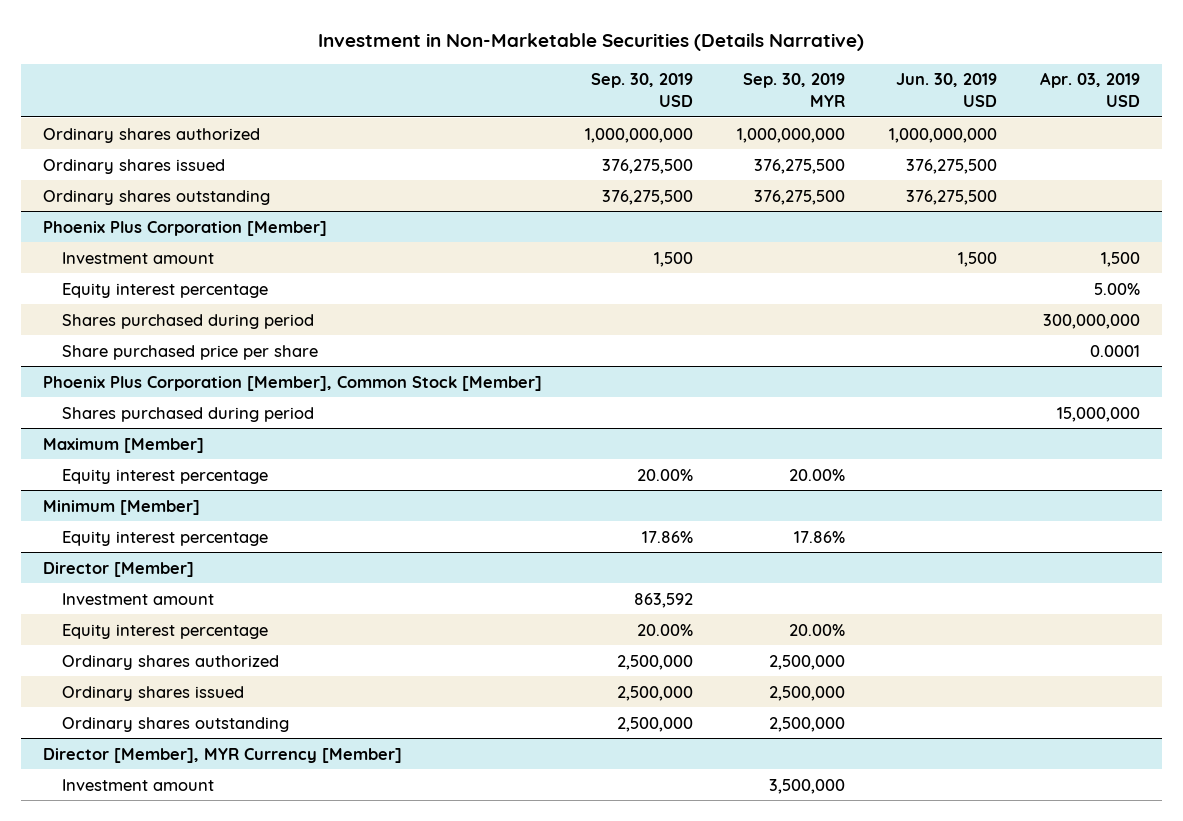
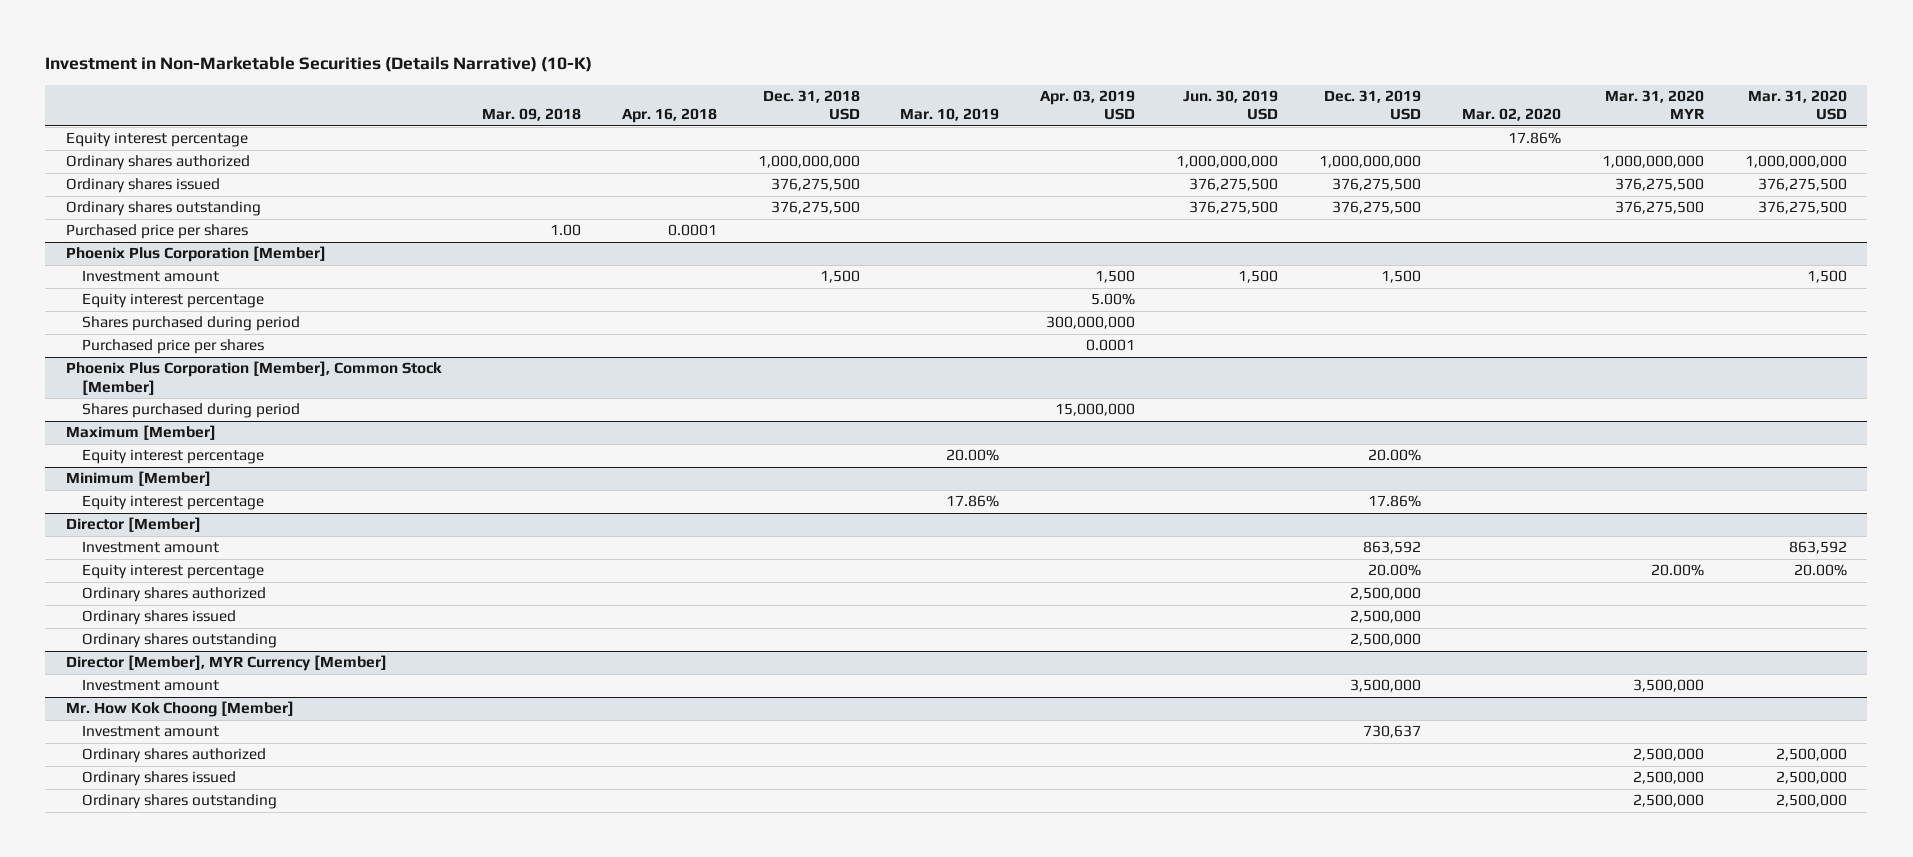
- Investment in Non-Marketable Securities (Details Narrative)
+ Investment in Non-Marketable Securities (Details Narrative) (10-K)
- | Sep. 30, 2019 USD | Sep. 30, 2019 MYR | Jun. 30, 2019 USD | Apr. 03, 2019 USD
+ | Mar. 09, 2018 | Apr. 16, 2018 | Dec. 31, 2018 USD | Mar. 10, 2019 | Apr. 03, 2019 USD | Jun. 30, 2019 USD | Dec. 31, 2019 USD | Mar. 02, 2020 | Mar. 31, 2020 MYR | Mar. 31, 2020 USD
+ Equity interest percentage | | | | | | | | 17.86% | |
+ Purchased price per shares | 1.00 | 0.0001 | | | | | | | |
@ Phoenix Plus Corporation [Member]
- Share purchased price per share | | | | 0.0001
+ Purchased price per shares | | | | | 0.0001 | | | | |
+ Mr. How Kok Choong [Member]
+ Investment amount | | | | | | | 730,637 | | |
+ Ordinary shares authorized | | | | | | | | | 2,500,000 | 2,500,000
+ Ordinary shares issued | | | | | | | | | 2,500,000 | 2,500,000
+ Ordinary shares outstanding | | | | | | | | | 2,500,000 | 2,500,000

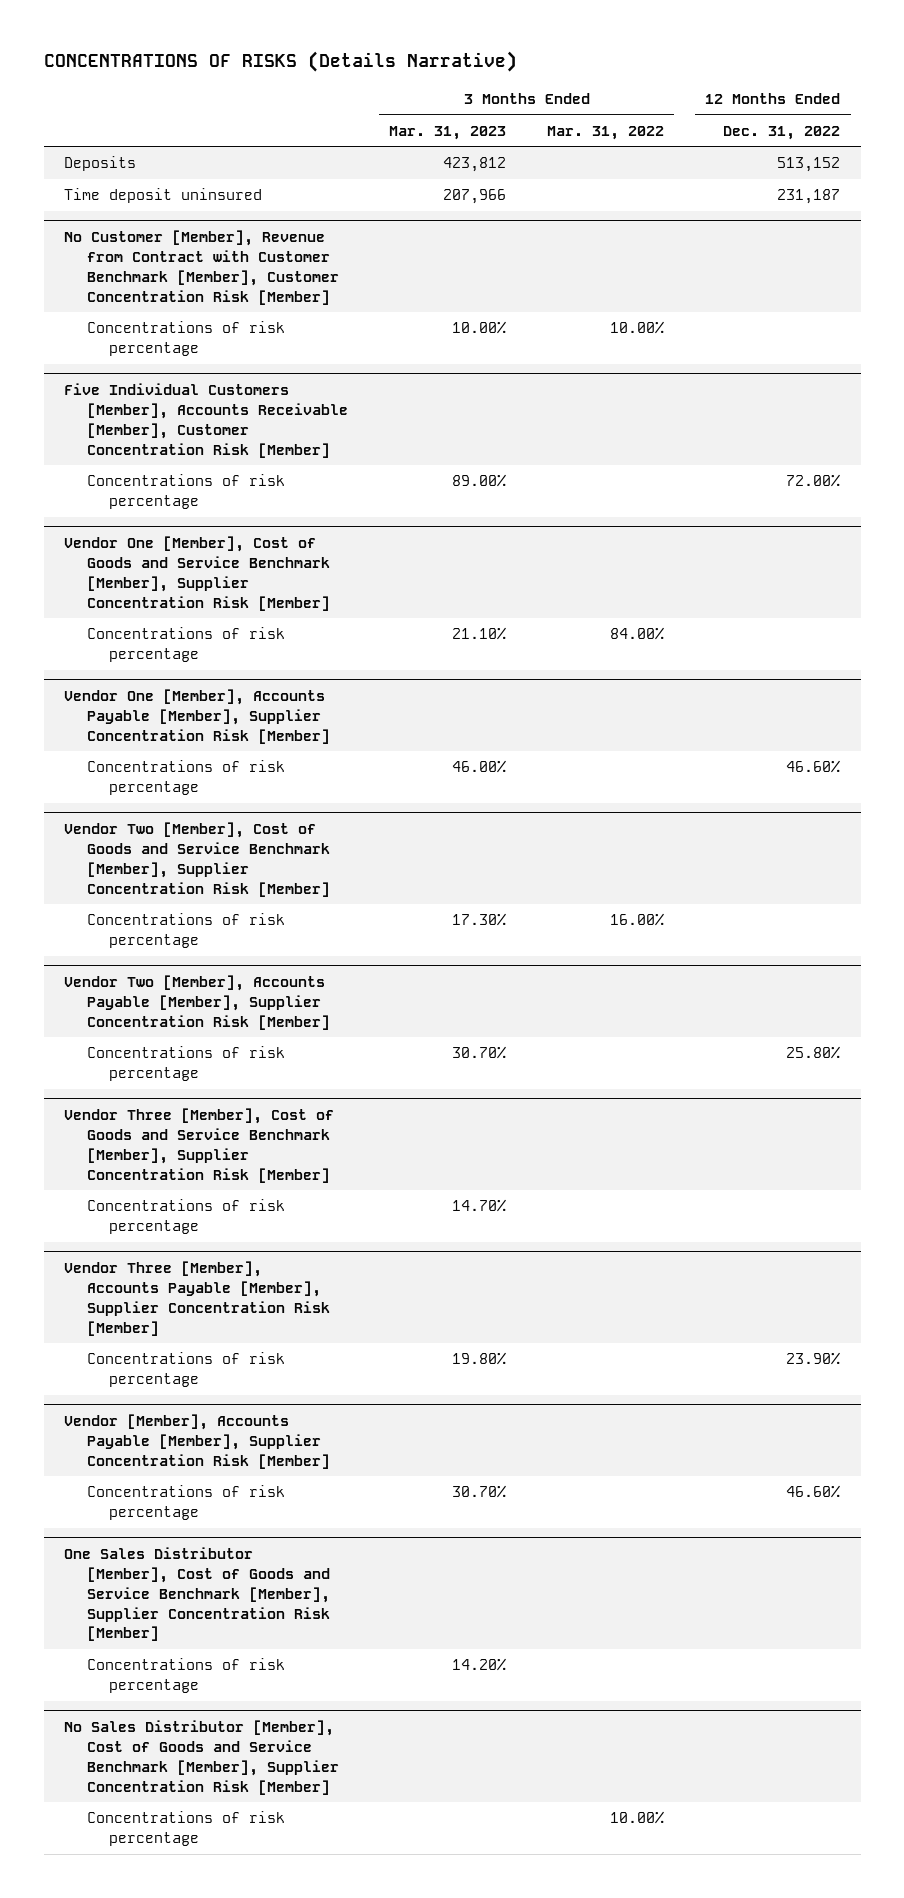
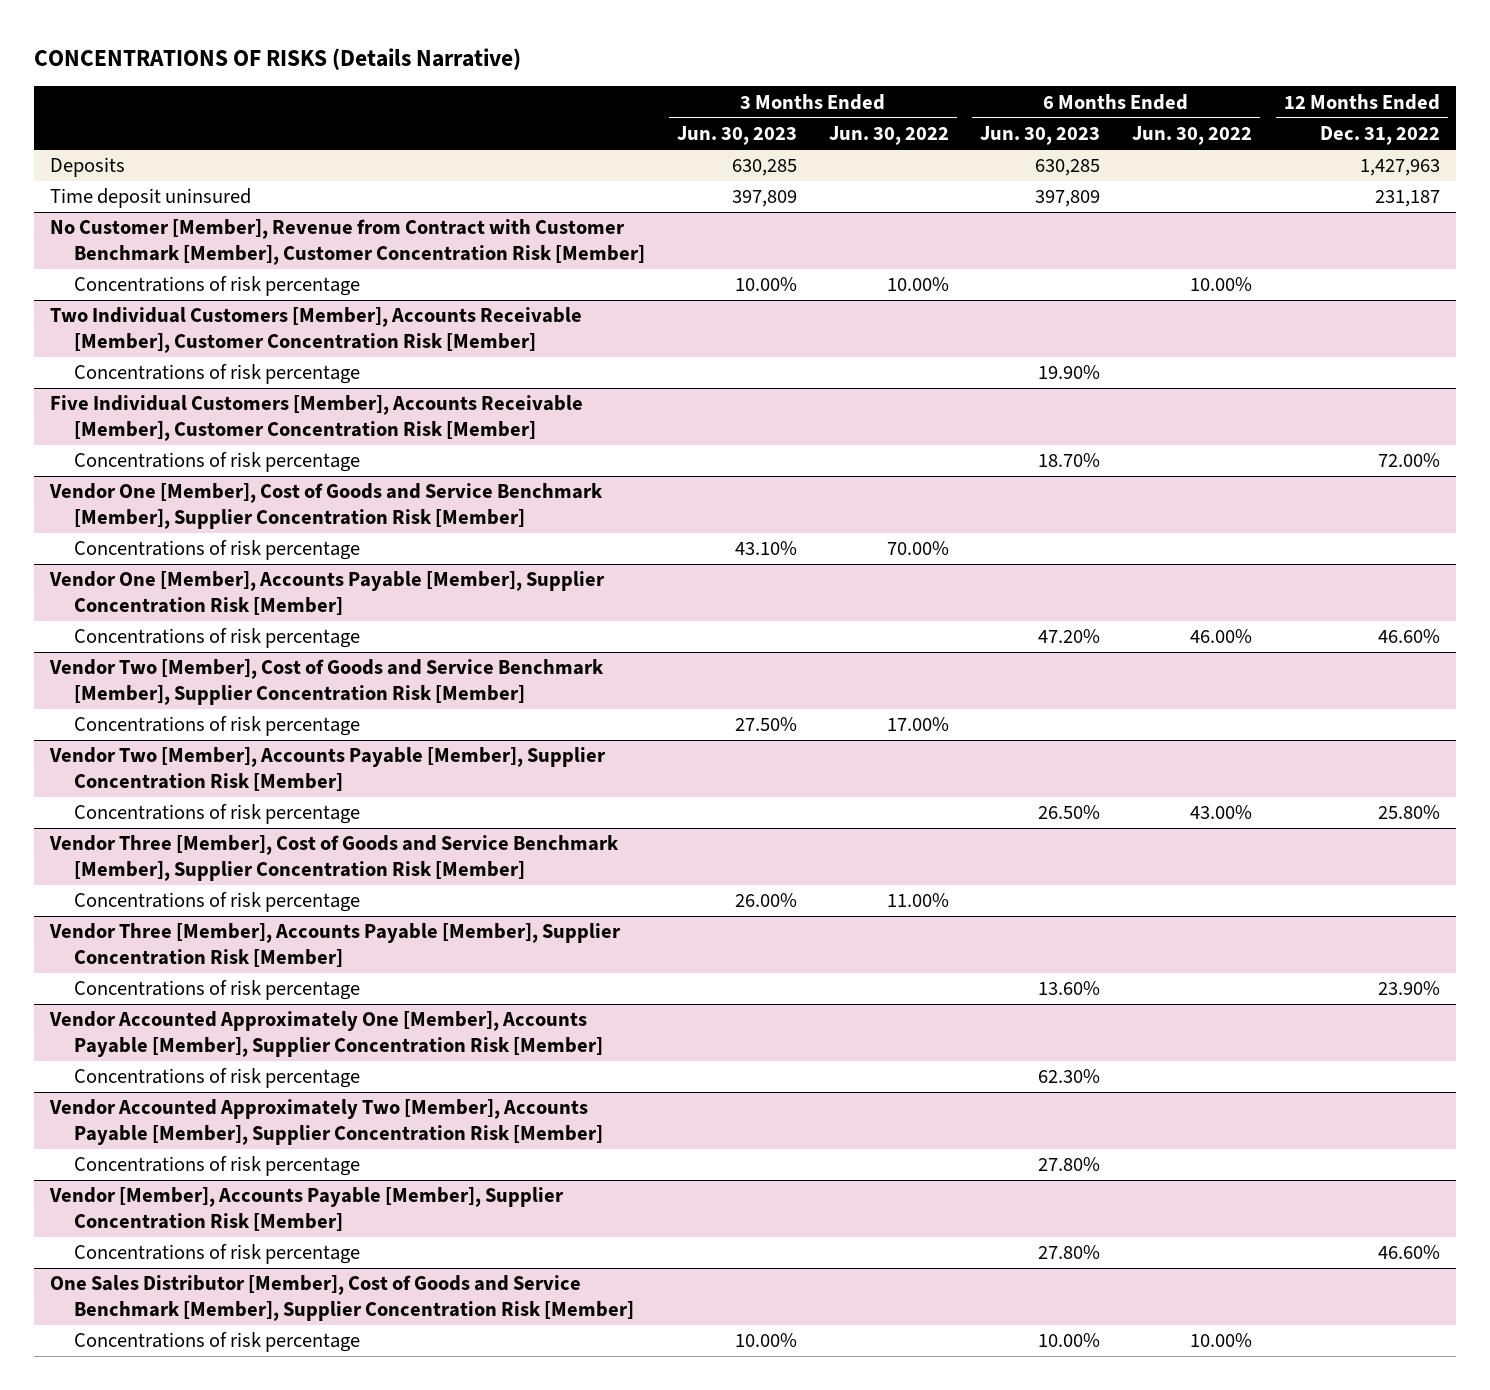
- | 3 Months Ended Mar. 31, 2023 | 3 Months Ended Mar. 31, 2022 | 12 Months Ended Dec. 31, 2022
+ | 3 Months Ended Jun. 30, 2023 | 3 Months Ended Jun. 30, 2022 | 6 Months Ended Jun. 30, 2023 | 6 Months Ended Jun. 30, 2022 | 12 Months Ended Dec. 31, 2022
- Deposits | 423,812 | | 513,152
+ Deposits | 630,285 | | 630,285 | | 1,427,963
+ Two Individual Customers [Member], Accounts Receivable [Member], Customer Concentration Risk [Member]
+ Concentrations of risk percentage | | | 19.90% | |
+ Vendor Accounted Approximately One [Member], Accounts Payable [Member], Supplier Concentration Risk [Member]
+ Concentrations of risk percentage | | | 62.30% | |
+ Vendor Accounted Approximately Two [Member], Accounts Payable [Member], Supplier Concentration Risk [Member]
+ Concentrations of risk percentage | | | 27.80% | |
- No Sales Distributor [Member], Cost of Goods and Service Benchmark [Member], Supplier Concentration Risk [Member]
- Concentrations of risk percentage | | 10.00% |

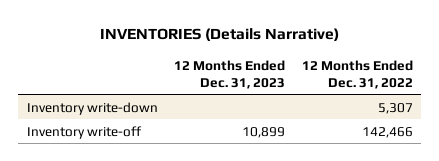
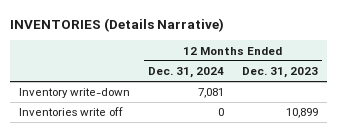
- | 12 Months Ended Dec. 31, 2023 | 12 Months Ended Dec. 31, 2022
+ | 12 Months Ended Dec. 31, 2024 | 12 Months Ended Dec. 31, 2023
- Inventory write-off | 10,899 | 142,466
+ Inventories write off | 0 | 10,899

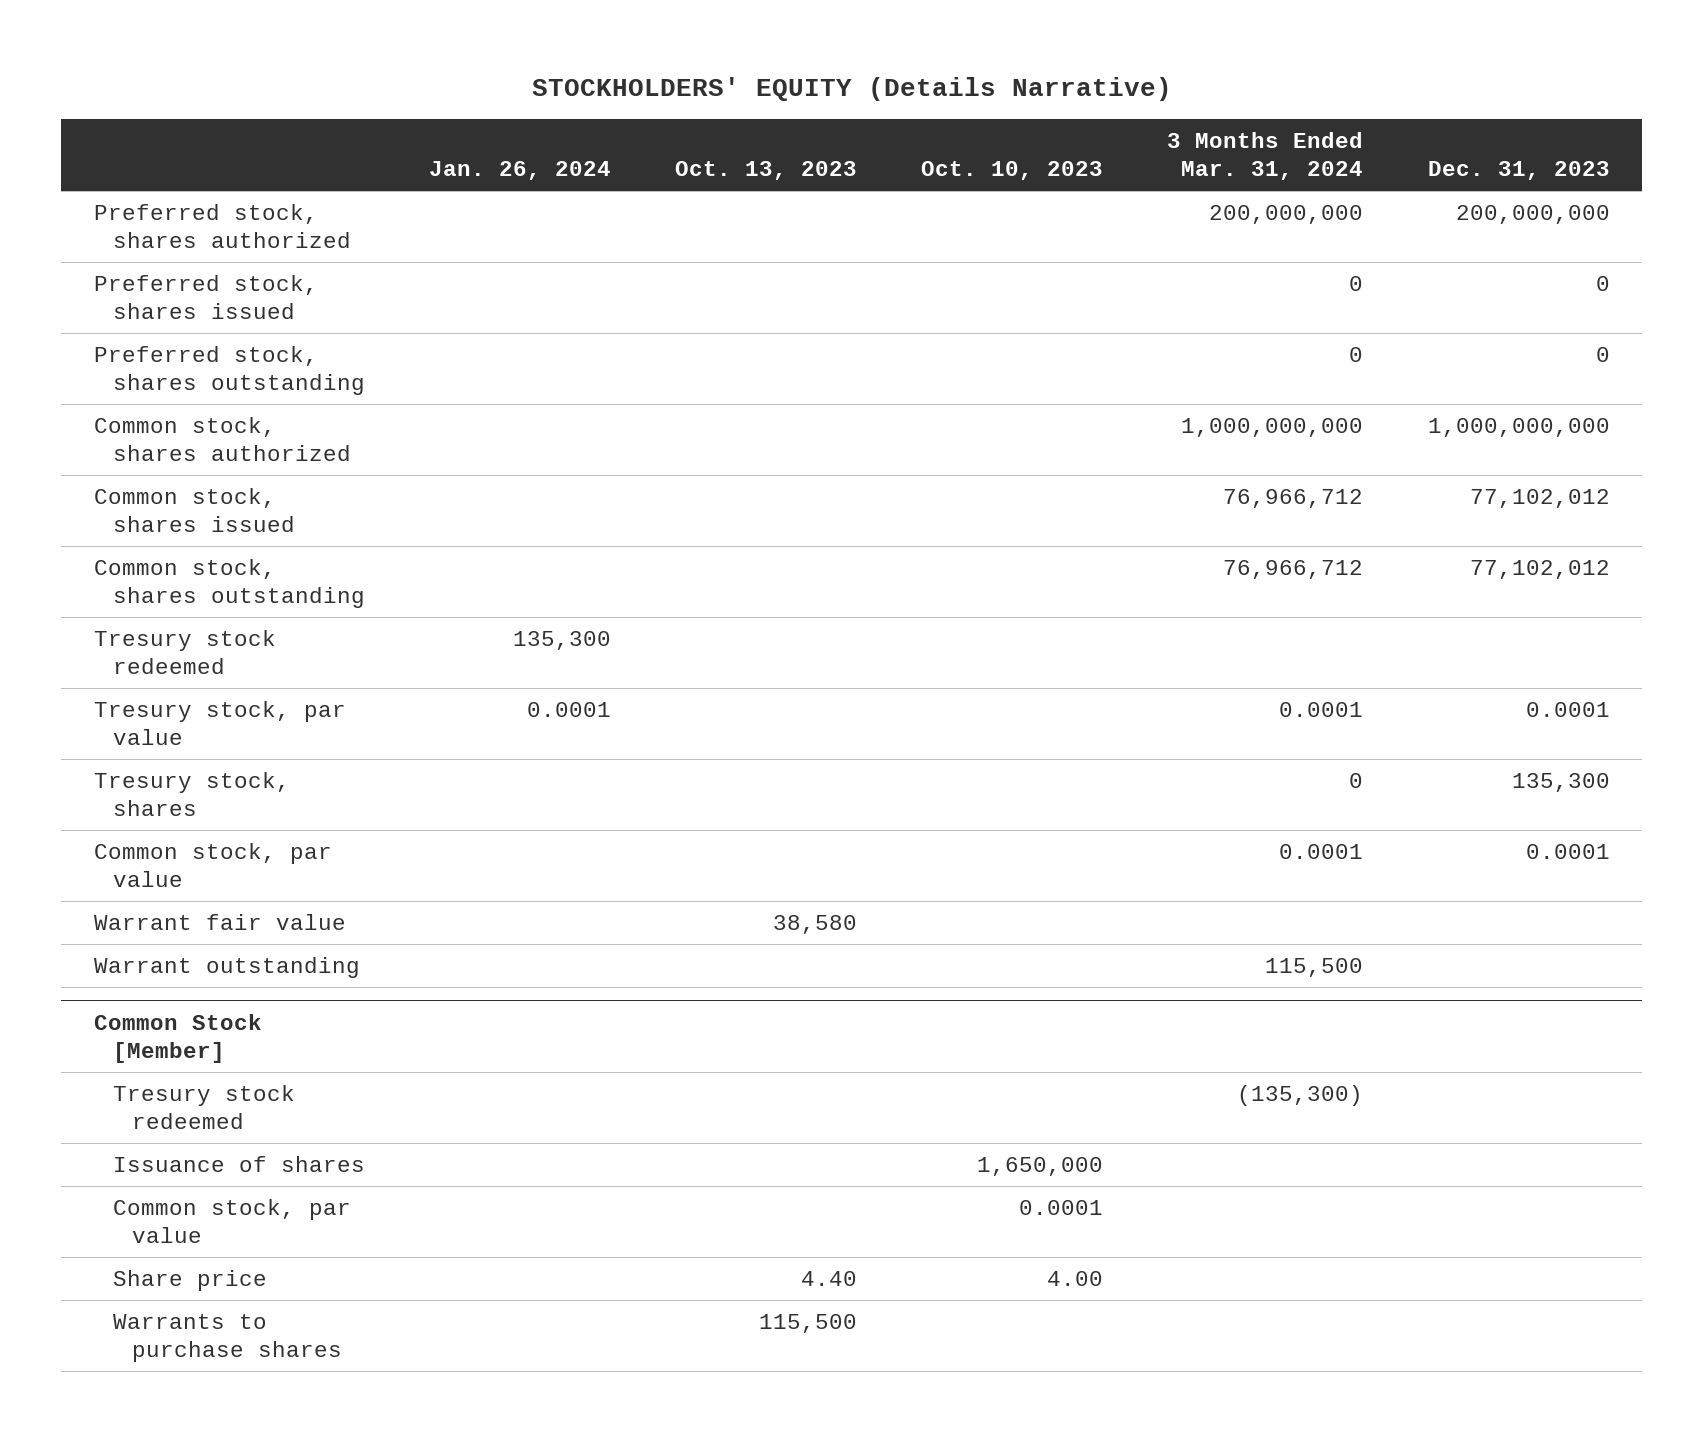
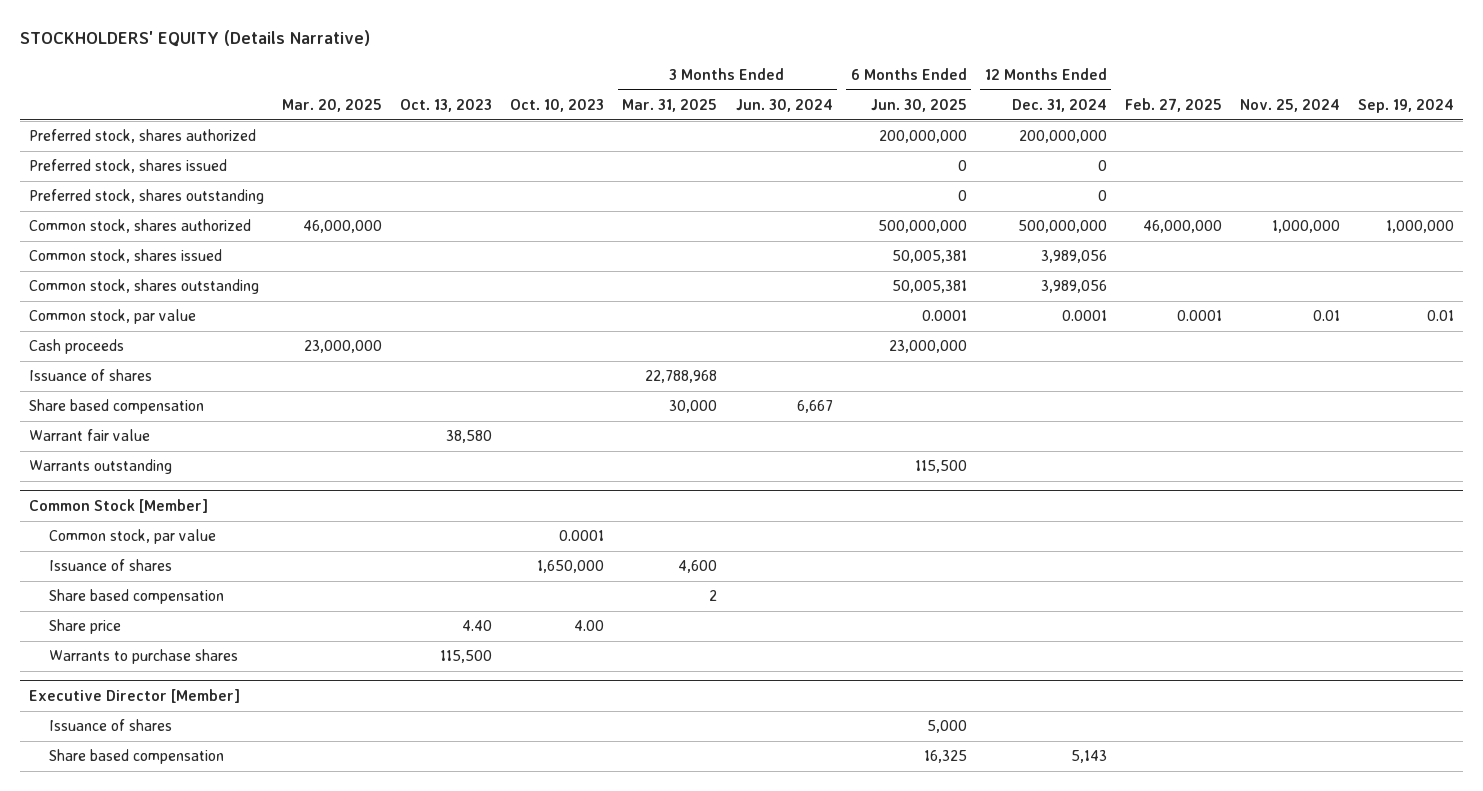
- | Jan. 26, 2024 | Oct. 13, 2023 | Oct. 10, 2023 | 3 Months Ended Mar. 31, 2024 | Dec. 31, 2023
+ | Mar. 20, 2025 | Oct. 13, 2023 | Oct. 10, 2023 | 3 Months Ended Mar. 31, 2025 | 3 Months Ended Jun. 30, 2024 | 6 Months Ended Jun. 30, 2025 | 12 Months Ended Dec. 31, 2024 | Feb. 27, 2025 | Nov. 25, 2024 | Sep. 19, 2024
- Tresury stock redeemed | 135,300 | | | |
- Tresury stock, par value | 0.0001 | | | 0.0001 | 0.0001
- Tresury stock, shares | | | | 0 | 135,300
+ Cash proceeds | 23,000,000 | | | | | 23,000,000 | | | |
+ Issuance of shares | | | | 22,788,968 | | | | | |
+ Share based compensation | | | | 30,000 | 6,667 | | | | |
- Warrant outstanding | | | | 115,500 |
+ Warrants outstanding | | | | | | 115,500 | | | |
@ Common Stock [Member]
- Tresury stock redeemed | | | | (135,300) |
moved down: Issuance of shares | | | 1,650,000 | 4,600 | | | | | |
+ Share based compensation | | | | 2 | | | | | |
+ Executive Director [Member]
+ Issuance of shares | | | | | | 5,000 | | | |
+ Share based compensation | | | | | | 16,325 | 5,143 | | |

